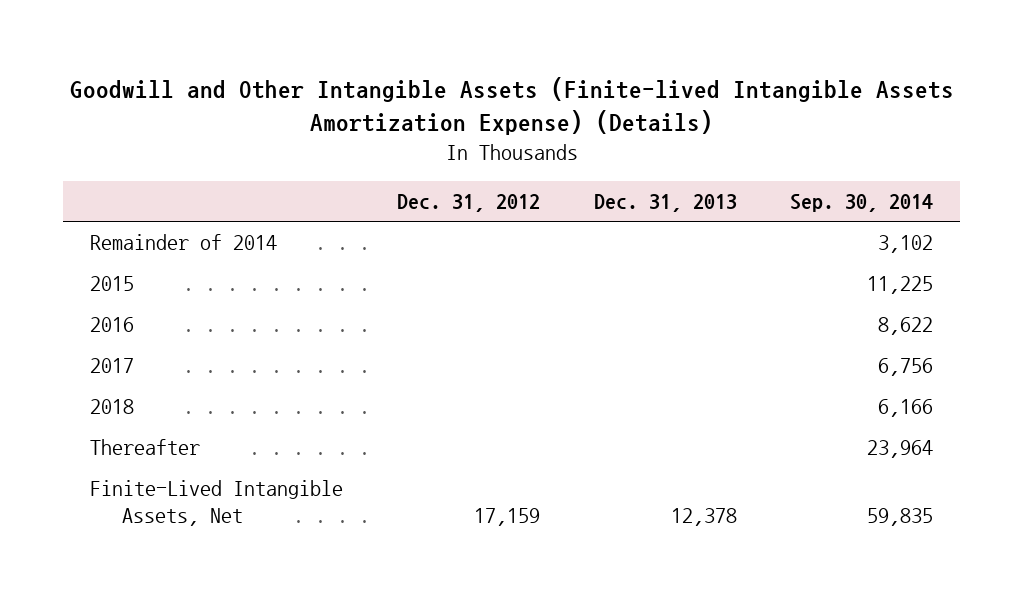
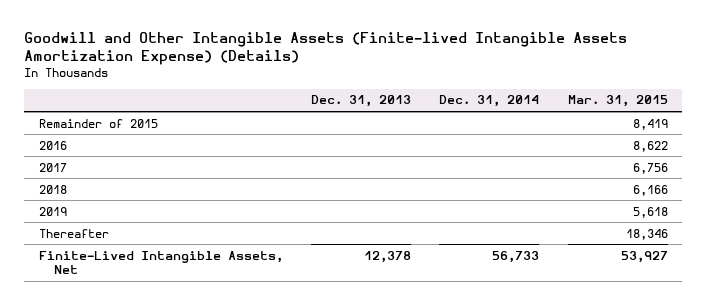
- | Dec. 31, 2012 | Dec. 31, 2013 | Sep. 30, 2014
+ | Dec. 31, 2013 | Dec. 31, 2014 | Mar. 31, 2015
- Remainder of 2014 | | | 3,102
- 2015 | | | 11,225
+ Remainder of 2015 | | | 8,419
+ 2019 | | | 5,618

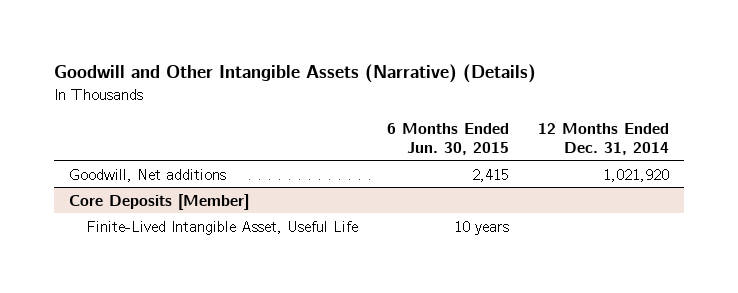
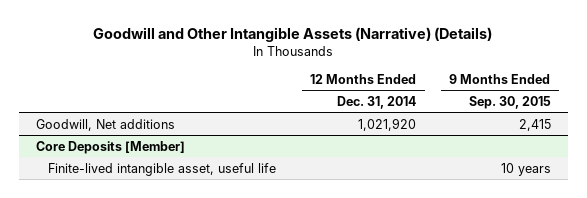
- | 6 Months Ended Jun. 30, 2015 | 12 Months Ended Dec. 31, 2014
+ | 12 Months Ended Dec. 31, 2014 | 9 Months Ended Sep. 30, 2015
@ Core Deposits [Member]
- Finite-Lived Intangible Asset, Useful Life | 10 years |
+ Finite-lived intangible asset, useful life | | 10 years

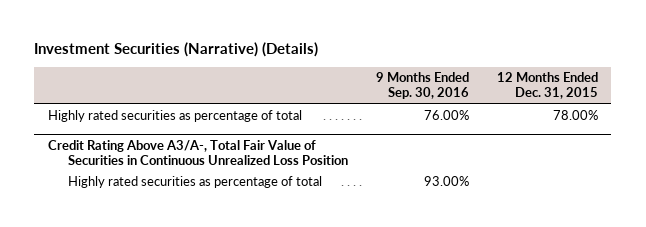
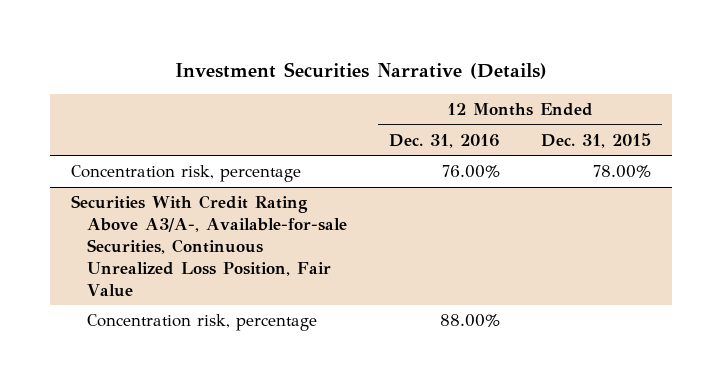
- Investment Securities (Narrative) (Details)
+ Investment Securities Narrative (Details)
- | 9 Months Ended Sep. 30, 2016 | 12 Months Ended Dec. 31, 2015
+ | 12 Months Ended Dec. 31, 2016 | 12 Months Ended Dec. 31, 2015
- Highly rated securities as percentage of total | 76.00% | 78.00%
- Credit Rating Above A3/A-, Total Fair Value of Securities in Continuous Unrealized Loss Position
- Highly rated securities as percentage of total | 93.00% |
+ Concentration risk, percentage | 76.00% | 78.00%
+ Securities With Credit Rating Above A3/A-, Available-for-sale Securities, Continuous Unrealized Loss Position, Fair Value
+ Concentration risk, percentage | 88.00% |

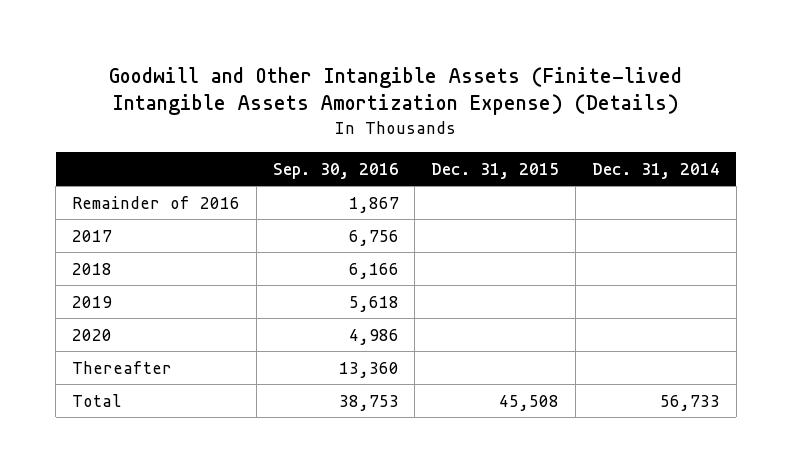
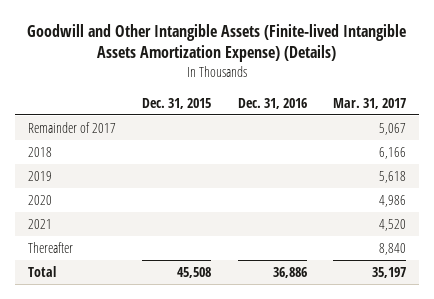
- | Sep. 30, 2016 | Dec. 31, 2015 | Dec. 31, 2014
+ | Dec. 31, 2015 | Dec. 31, 2016 | Mar. 31, 2017
- Remainder of 2016 | 1,867 | |
- 2017 | 6,756 | |
+ Remainder of 2017 | | | 5,067
+ 2021 | | | 4,520

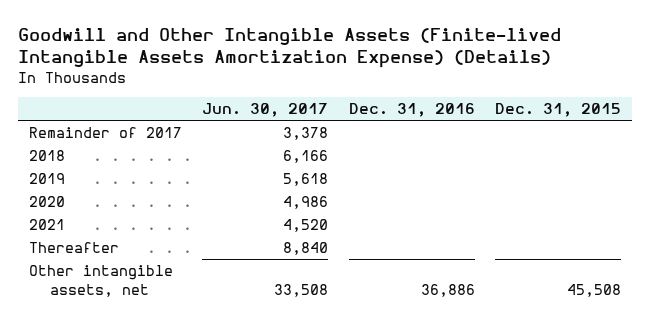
- | Dec. 31, 2015 | Dec. 31, 2016 | Mar. 31, 2017
+ | Jun. 30, 2017 | Dec. 31, 2016 | Dec. 31, 2015
- Total | 45,508 | 36,886 | 35,197
+ Other intangible assets, net | 33,508 | 36,886 | 45,508

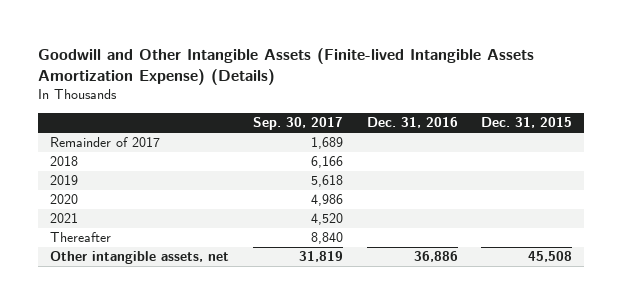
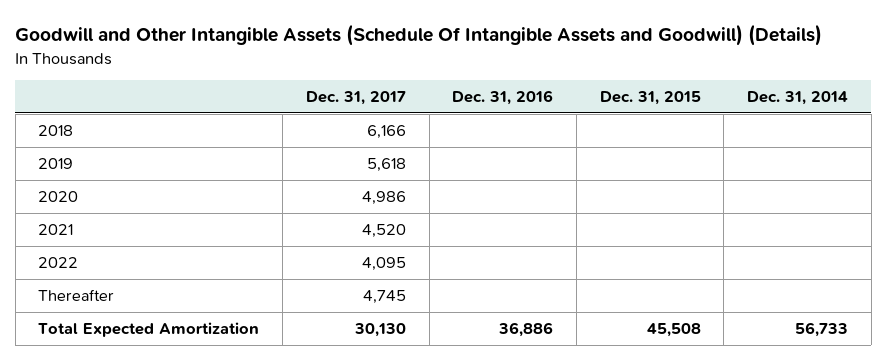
- Goodwill and Other Intangible Assets (Finite-lived Intangible Assets Amortization Expense) (Details)
+ Goodwill and Other Intangible Assets (Schedule Of Intangible Assets and Goodwill) (Details)
- | Sep. 30, 2017 | Dec. 31, 2016 | Dec. 31, 2015
+ | Dec. 31, 2017 | Dec. 31, 2016 | Dec. 31, 2015 | Dec. 31, 2014
- Remainder of 2017 | 1,689 | |
+ 2022 | 4,095 | | |
- Other intangible assets, net | 31,819 | 36,886 | 45,508
+ Total Expected Amortization | 30,130 | 36,886 | 45,508 | 56,733

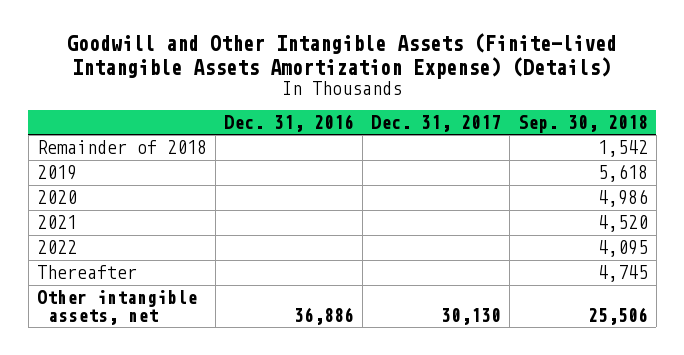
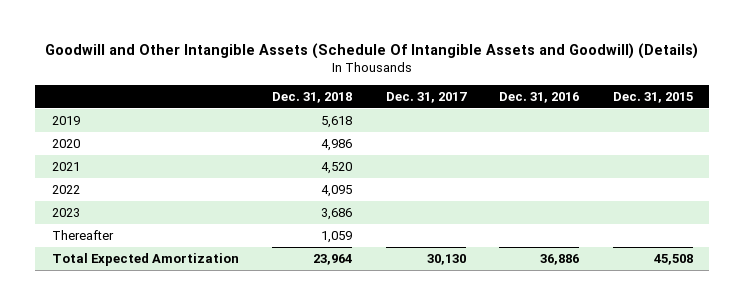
- Goodwill and Other Intangible Assets (Finite-lived Intangible Assets Amortization Expense) (Details)
+ Goodwill and Other Intangible Assets (Schedule Of Intangible Assets and Goodwill) (Details)
- | Dec. 31, 2016 | Dec. 31, 2017 | Sep. 30, 2018
+ | Dec. 31, 2018 | Dec. 31, 2017 | Dec. 31, 2016 | Dec. 31, 2015
- Remainder of 2018 | | | 1,542
+ 2023 | 3,686 | | |
- Other intangible assets, net | 36,886 | 30,130 | 25,506
+ Total Expected Amortization | 23,964 | 30,130 | 36,886 | 45,508

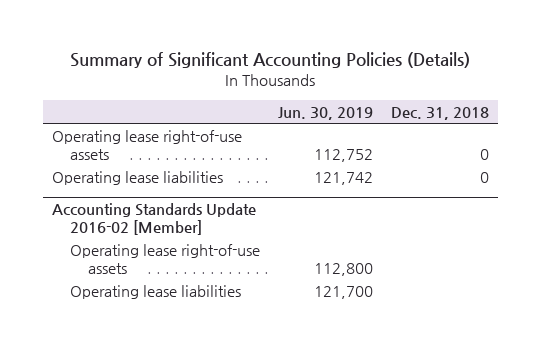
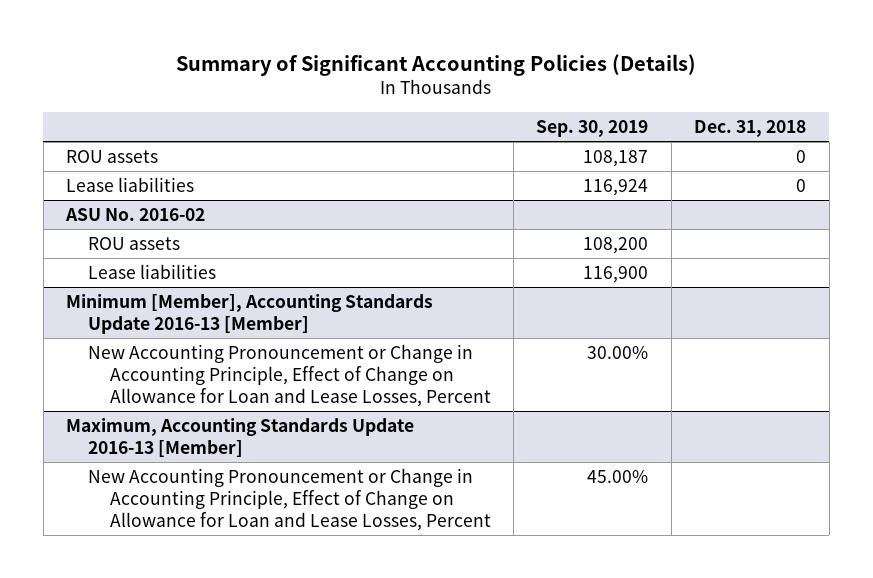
- | Jun. 30, 2019 | Dec. 31, 2018
+ | Sep. 30, 2019 | Dec. 31, 2018
- Operating lease right-of-use assets | 112,752 | 0
- Operating lease liabilities | 121,742 | 0
- Accounting Standards Update 2016-02 [Member]
- Operating lease right-of-use assets | 112,800 |
- Operating lease liabilities | 121,700 |
+ ROU assets | 108,187 | 0
+ Lease liabilities | 116,924 | 0
+ ASU No. 2016-02
+ ROU assets | 108,200 |
+ Lease liabilities | 116,900 |
+ Minimum [Member], Accounting Standards Update 2016-13 [Member]
+ New Accounting Pronouncement or Change in Accounting Principle, Effect of Change on Allowance for Loan and Lease Losses, Percent | 30.00% |
+ Maximum, Accounting Standards Update 2016-13 [Member]
+ New Accounting Pronouncement or Change in Accounting Principle, Effect of Change on Allowance for Loan and Lease Losses, Percent | 45.00% |

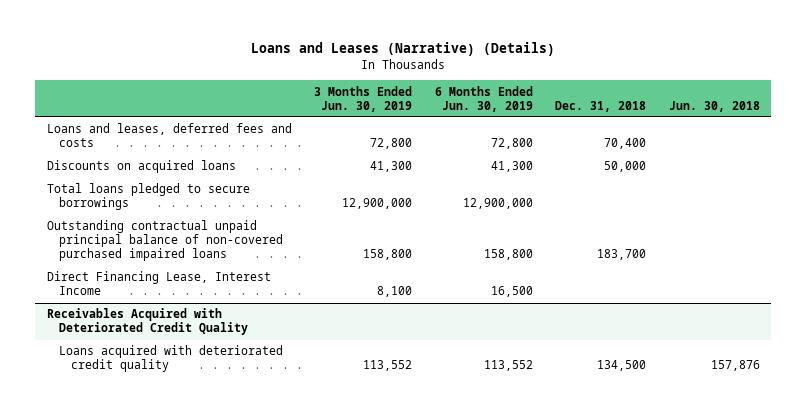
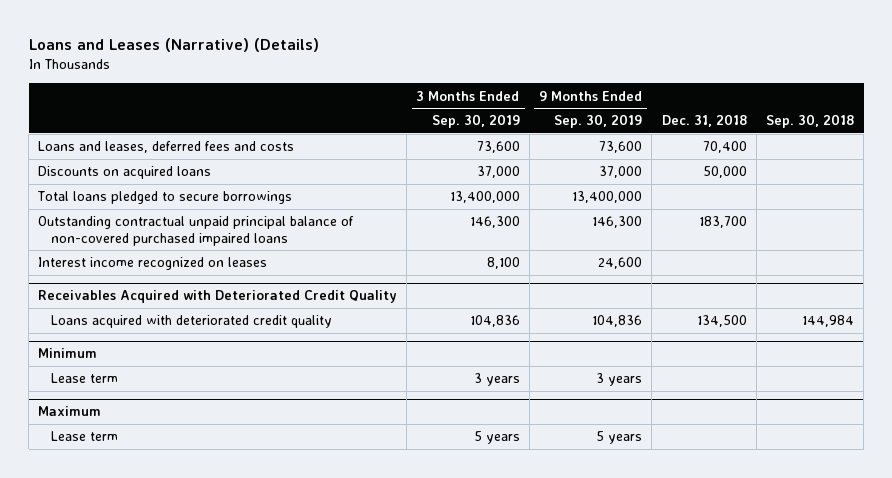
- | 3 Months Ended Jun. 30, 2019 | 6 Months Ended Jun. 30, 2019 | Dec. 31, 2018 | Jun. 30, 2018
+ | 3 Months Ended Sep. 30, 2019 | 9 Months Ended Sep. 30, 2019 | Dec. 31, 2018 | Sep. 30, 2018
- Direct Financing Lease, Interest Income | 8,100 | 16,500 | |
+ Interest income recognized on leases | 8,100 | 24,600 | |
+ Minimum
+ Lease term | 3 years | 3 years | |
+ Maximum
+ Lease term | 5 years | 5 years | |

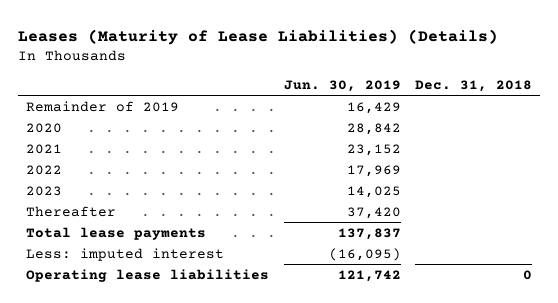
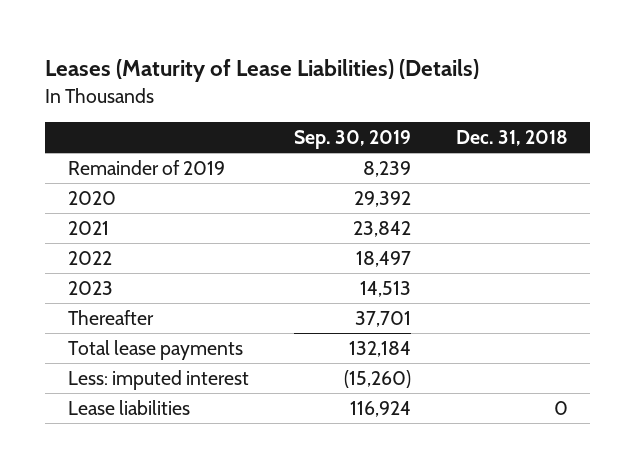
- | Jun. 30, 2019 | Dec. 31, 2018
+ | Sep. 30, 2019 | Dec. 31, 2018
- Operating lease liabilities | 121,742 | 0
+ Lease liabilities | 116,924 | 0

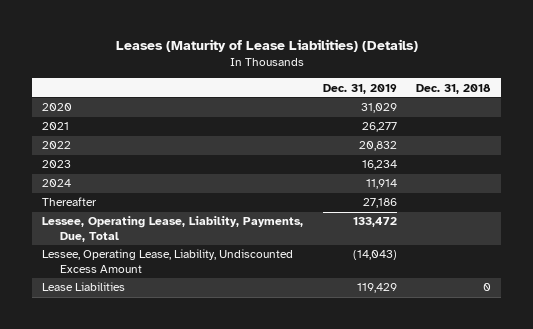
- | Sep. 30, 2019 | Dec. 31, 2018
+ | Dec. 31, 2019 | Dec. 31, 2018
- Remainder of 2019 | 8,239 |
+ 2024 | 11,914 |
- Total lease payments | 132,184 |
- Less: imputed interest | (15,260) |
- Lease liabilities | 116,924 | 0
+ Lessee, Operating Lease, Liability, Payments, Due, Total | 133,472 |
+ Lessee, Operating Lease, Liability, Undiscounted Excess Amount | (14,043) |
+ Lease Liabilities | 119,429 | 0

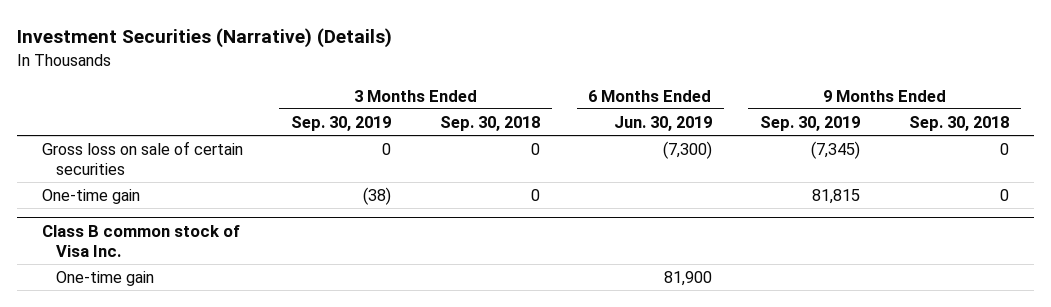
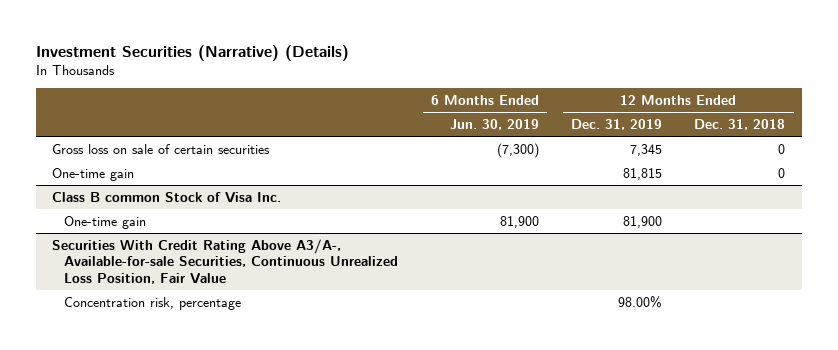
- | 3 Months Ended Sep. 30, 2019 | 3 Months Ended Sep. 30, 2018 | 6 Months Ended Jun. 30, 2019 | 9 Months Ended Sep. 30, 2019 | 9 Months Ended Sep. 30, 2018
+ | 6 Months Ended Jun. 30, 2019 | 12 Months Ended Dec. 31, 2019 | 12 Months Ended Dec. 31, 2018
- Class B common stock of Visa Inc.
+ Class B common Stock of Visa Inc.
+ Securities With Credit Rating Above A3/A-, Available-for-sale Securities, Continuous Unrealized Loss Position, Fair Value
+ Concentration risk, percentage | | 98.00% |

